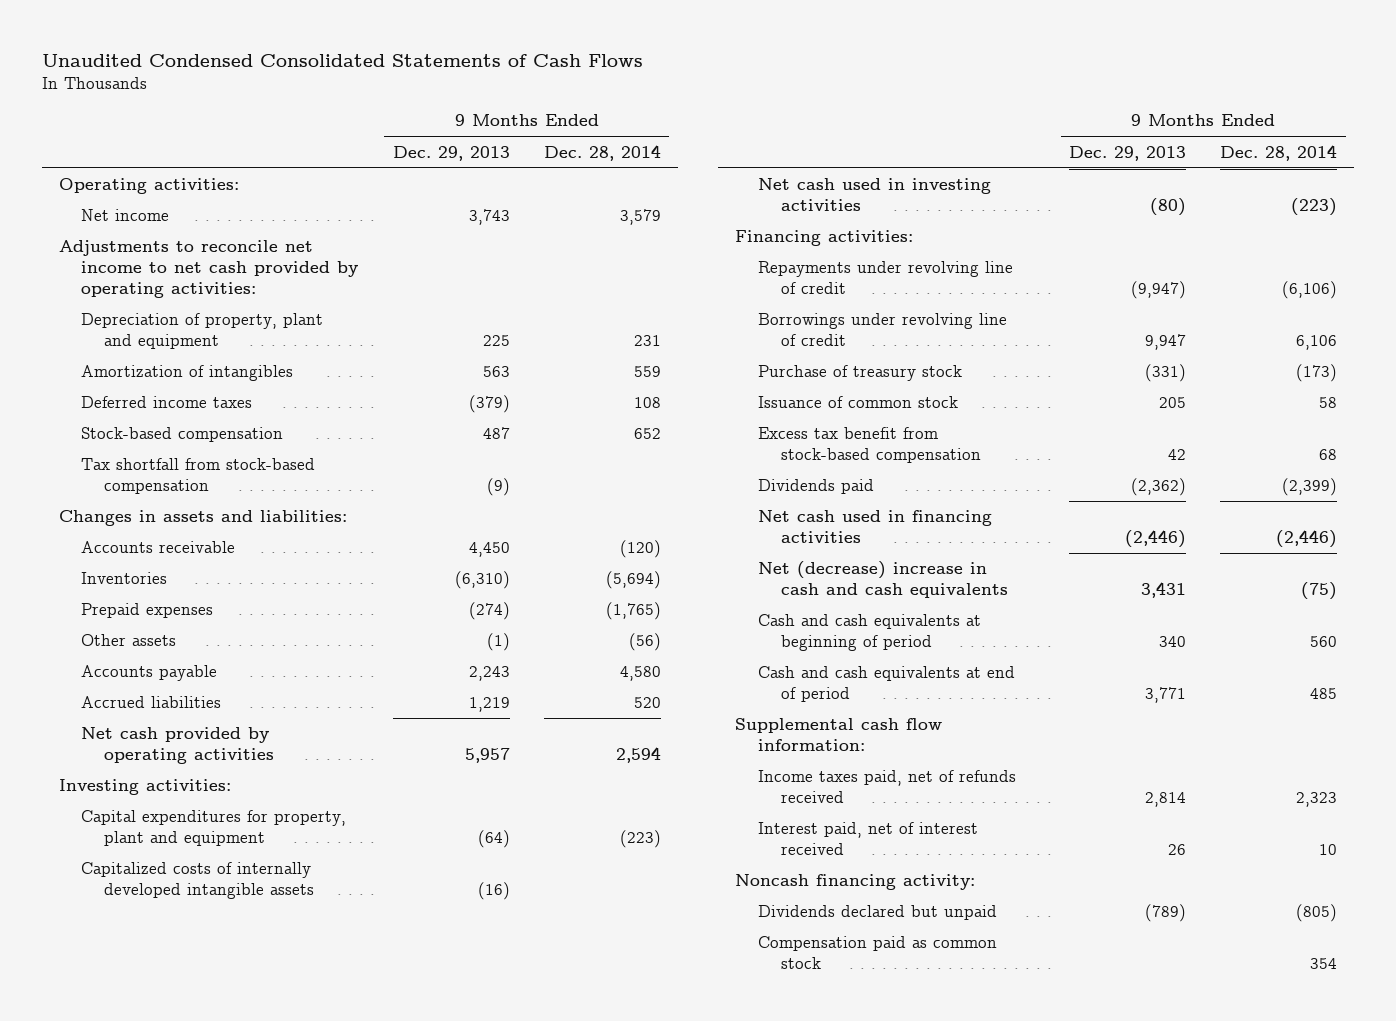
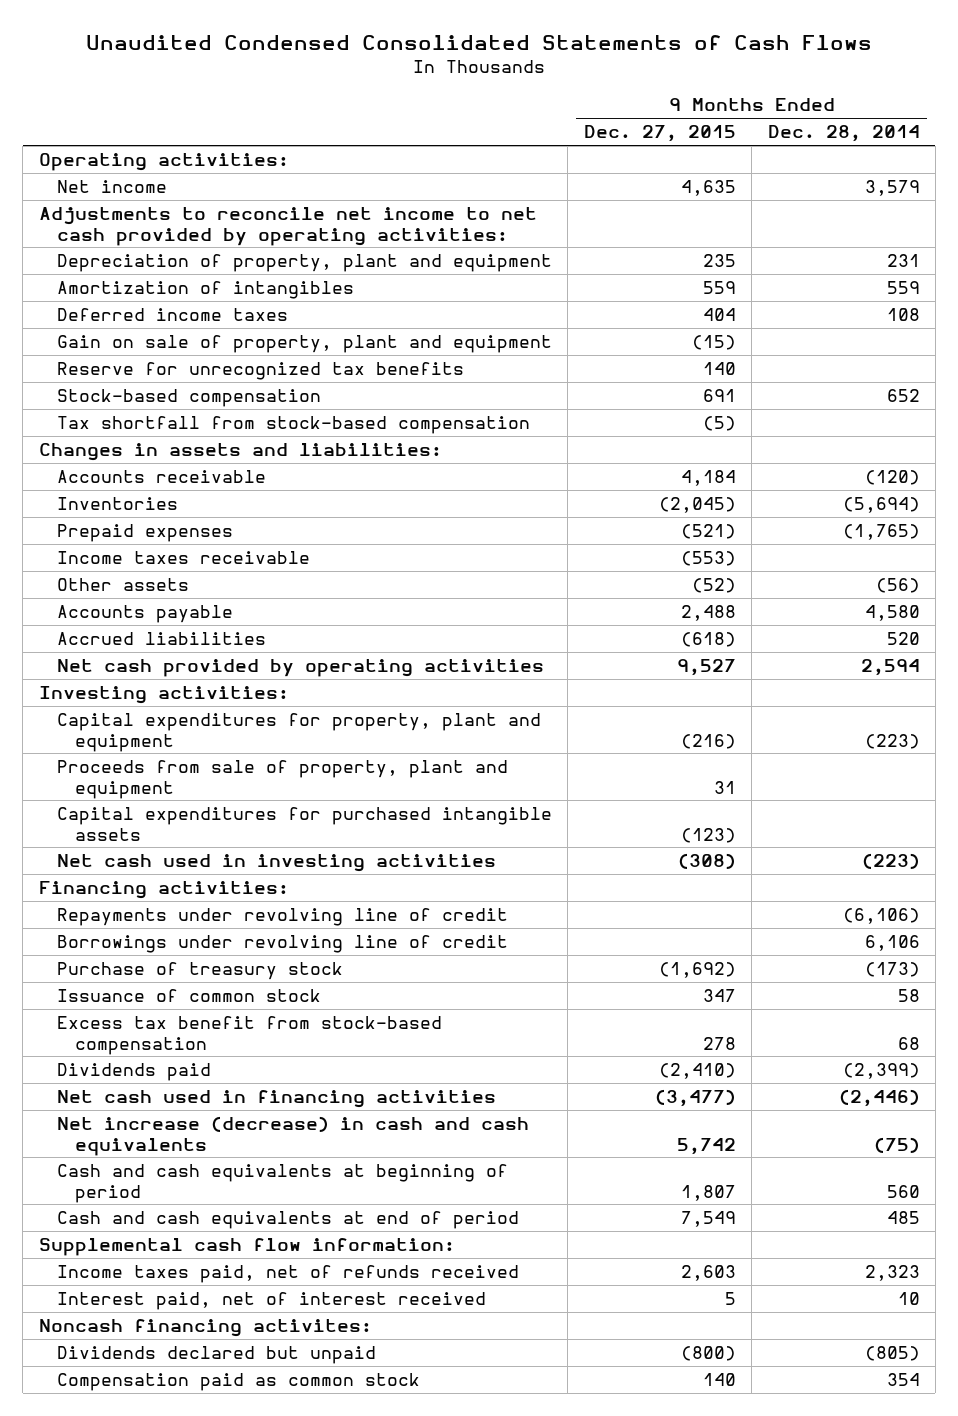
- | 9 Months Ended Dec. 29, 2013 | 9 Months Ended Dec. 28, 2014
+ | 9 Months Ended Dec. 27, 2015 | 9 Months Ended Dec. 28, 2014
+ Gain on sale of property, plant and equipment | (15) |
+ Reserve for unrecognized tax benefits | 140 |
+ Income taxes receivable | (553) |
- Capitalized costs of internally developed intangible assets | (16) |
+ Proceeds from sale of property, plant and equipment | 31 |
+ Capital expenditures for purchased intangible assets | (123) |
- Net (decrease) increase in cash and cash equivalents | 3,431 | (75)
+ Net increase (decrease) in cash and cash equivalents | 5,742 | (75)
- Noncash financing activity:
+ Noncash financing activites:

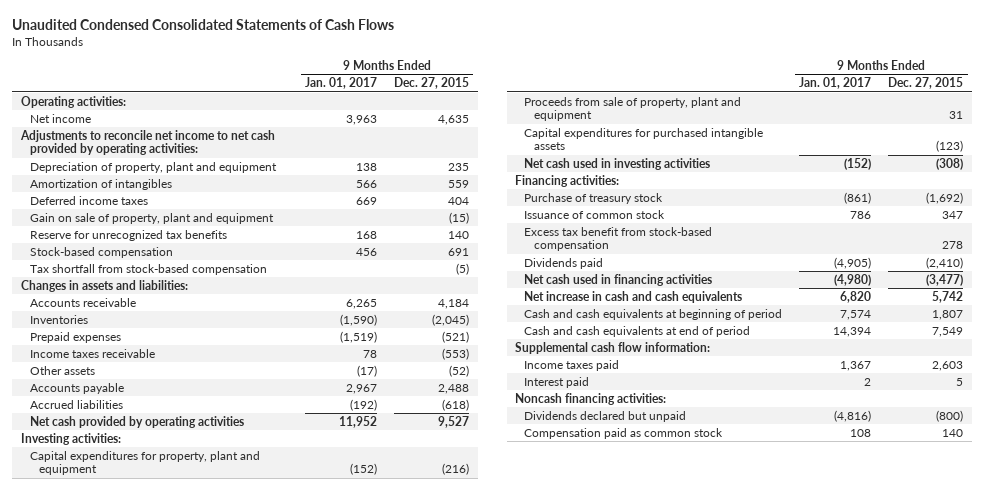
- | 9 Months Ended Dec. 27, 2015 | 9 Months Ended Dec. 28, 2014
+ | 9 Months Ended Jan. 01, 2017 | 9 Months Ended Dec. 27, 2015
- Repayments under revolving line of credit | | (6,106)
- Borrowings under revolving line of credit | | 6,106
- Net increase (decrease) in cash and cash equivalents | 5,742 | (75)
+ Net increase in cash and cash equivalents | 6,820 | 5,742
- Income taxes paid, net of refunds received | 2,603 | 2,323
- Interest paid, net of interest received | 5 | 10
- Noncash financing activites:
+ Income taxes paid | 1,367 | 2,603
+ Interest paid | 2 | 5
+ Noncash financing activities:

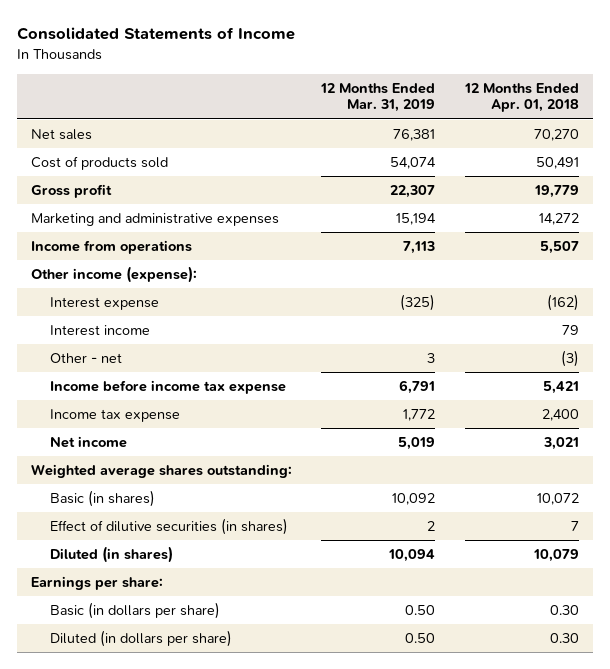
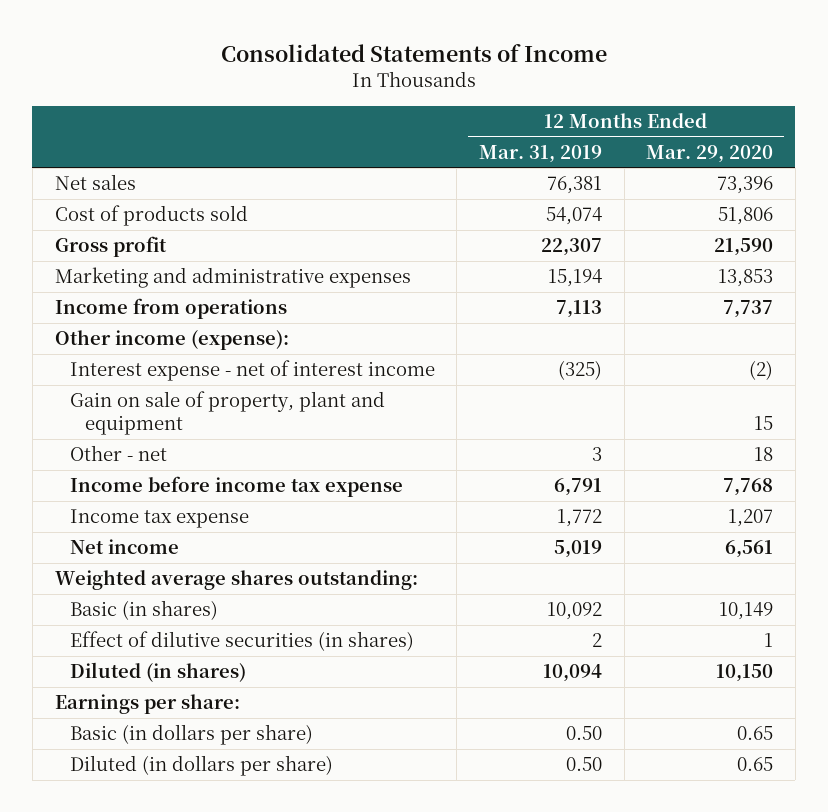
- | 12 Months Ended Mar. 31, 2019 | 12 Months Ended Apr. 01, 2018
+ | 12 Months Ended Mar. 31, 2019 | 12 Months Ended Mar. 29, 2020
- Interest expense | (325) | (162)
- Interest income | | 79
+ Interest expense - net of interest income | (325) | (2)
+ Gain on sale of property, plant and equipment | | 15

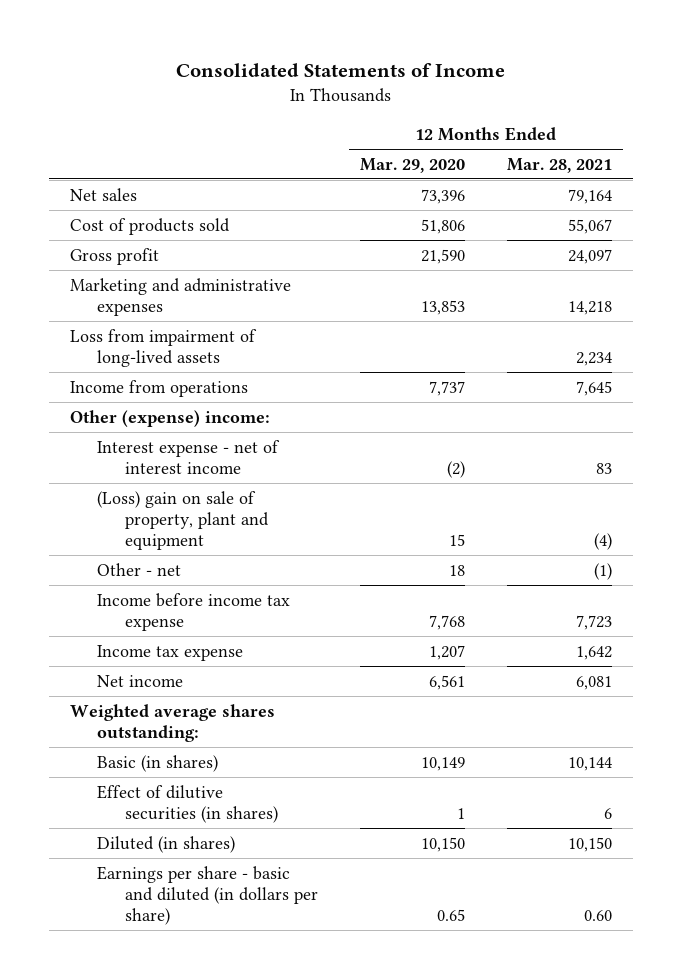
- | 12 Months Ended Mar. 31, 2019 | 12 Months Ended Mar. 29, 2020
+ | 12 Months Ended Mar. 29, 2020 | 12 Months Ended Mar. 28, 2021
+ Loss from impairment of long-lived assets | | 2,234
- Other income (expense):
+ Other (expense) income:
- Gain on sale of property, plant and equipment | | 15
+ (Loss) gain on sale of property, plant and equipment | 15 | (4)
- Earnings per share:
- Basic (in dollars per share) | 0.50 | 0.65
- Diluted (in dollars per share) | 0.50 | 0.65
+ Earnings per share - basic and diluted (in dollars per share) | 0.65 | 0.60

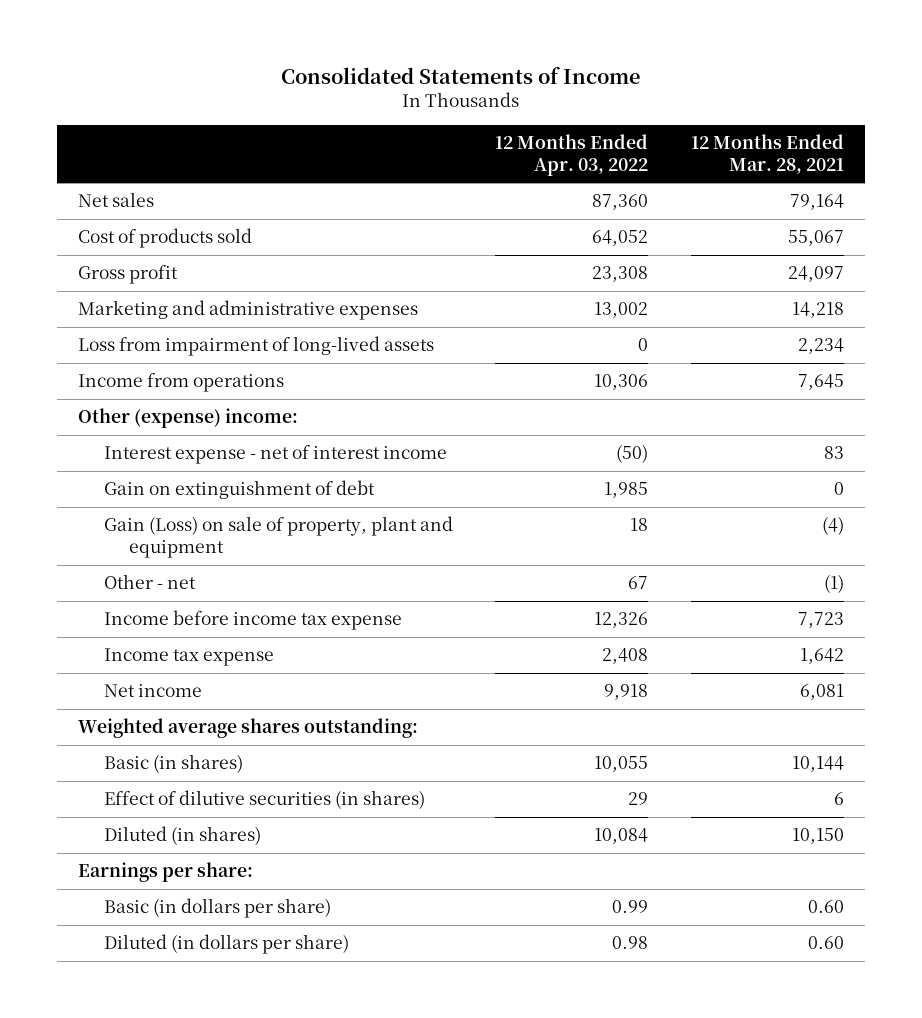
- | 12 Months Ended Mar. 29, 2020 | 12 Months Ended Mar. 28, 2021
+ | 12 Months Ended Apr. 03, 2022 | 12 Months Ended Mar. 28, 2021
- (Loss) gain on sale of property, plant and equipment | 15 | (4)
+ Gain on extinguishment of debt | 1,985 | 0
+ Gain (Loss) on sale of property, plant and equipment | 18 | (4)
- Earnings per share - basic and diluted (in dollars per share) | 0.65 | 0.60
+ Earnings per share:
+ Basic (in dollars per share) | 0.99 | 0.60
+ Diluted (in dollars per share) | 0.98 | 0.60

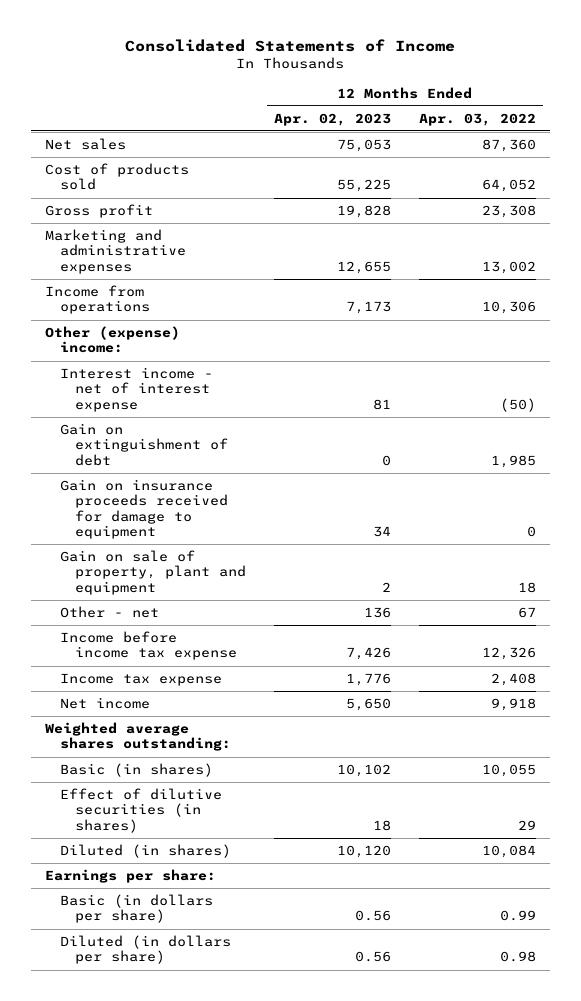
- | 12 Months Ended Apr. 03, 2022 | 12 Months Ended Mar. 28, 2021
+ | 12 Months Ended Apr. 02, 2023 | 12 Months Ended Apr. 03, 2022
- Loss from impairment of long-lived assets | 0 | 2,234
- Interest expense - net of interest income | (50) | 83
+ Interest income - net of interest expense | 81 | (50)
- Gain (Loss) on sale of property, plant and equipment | 18 | (4)
+ Gain on insurance proceeds received for damage to equipment | 34 | 0
+ Gain on sale of property, plant and equipment | 2 | 18

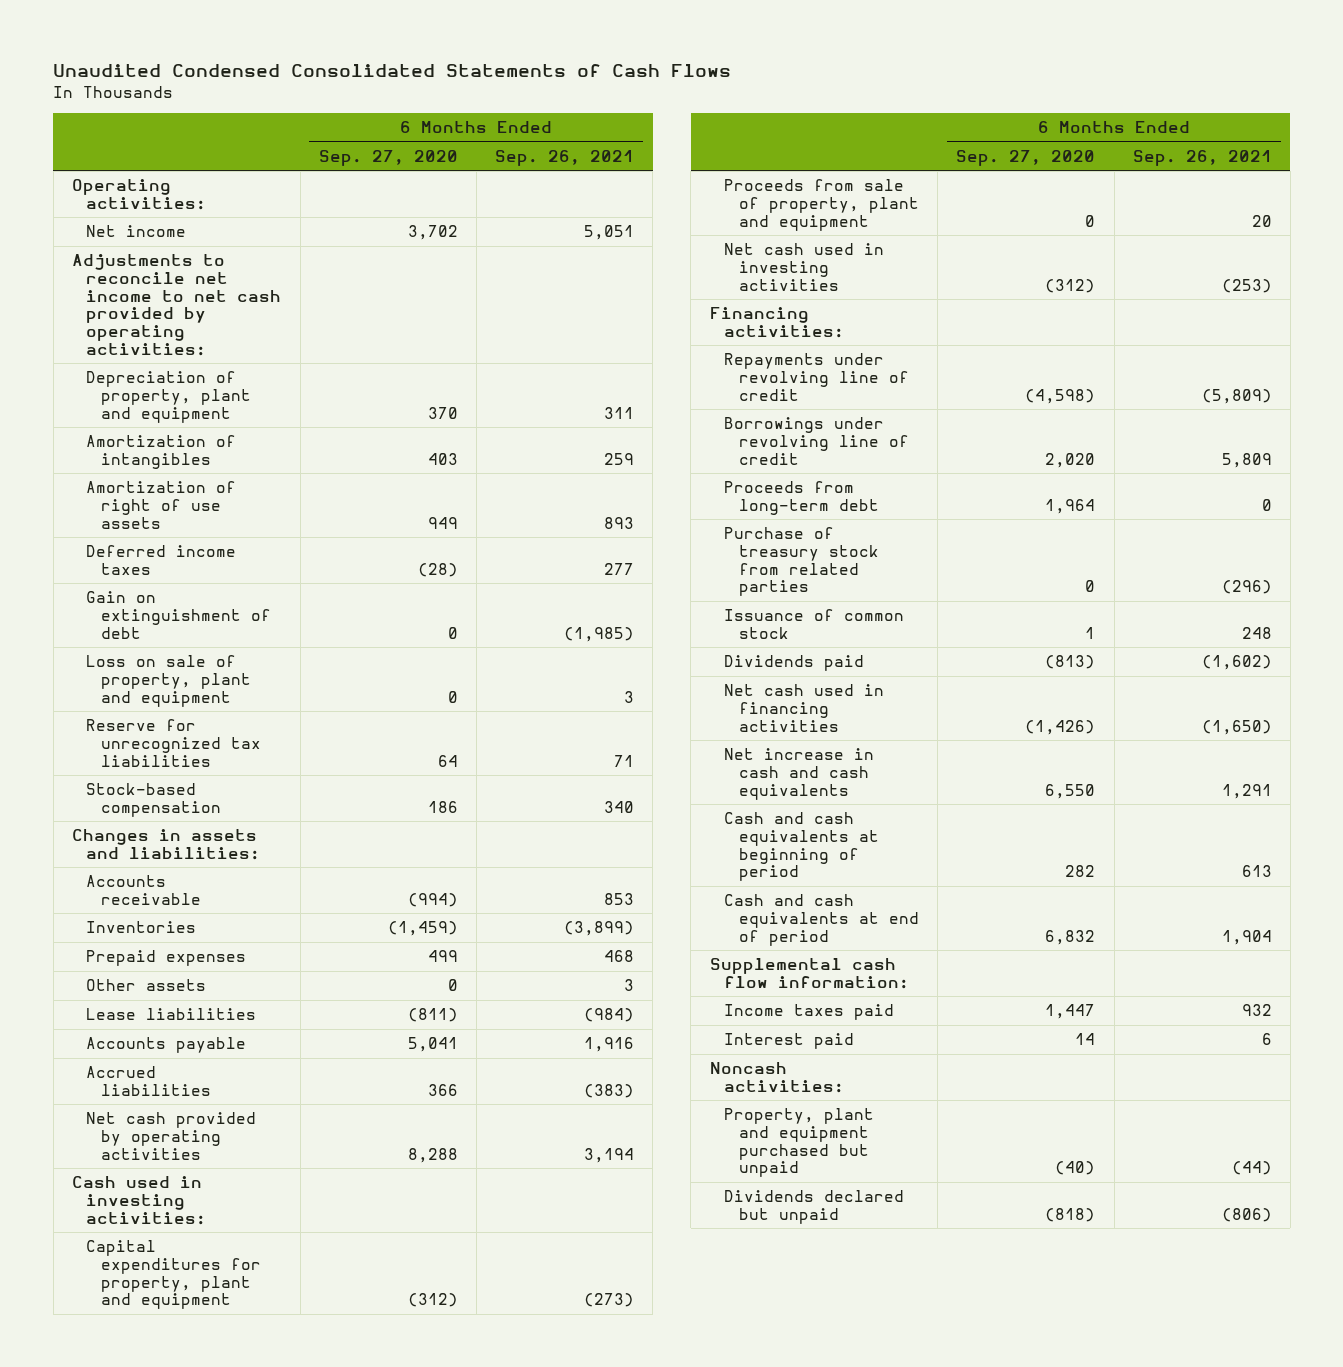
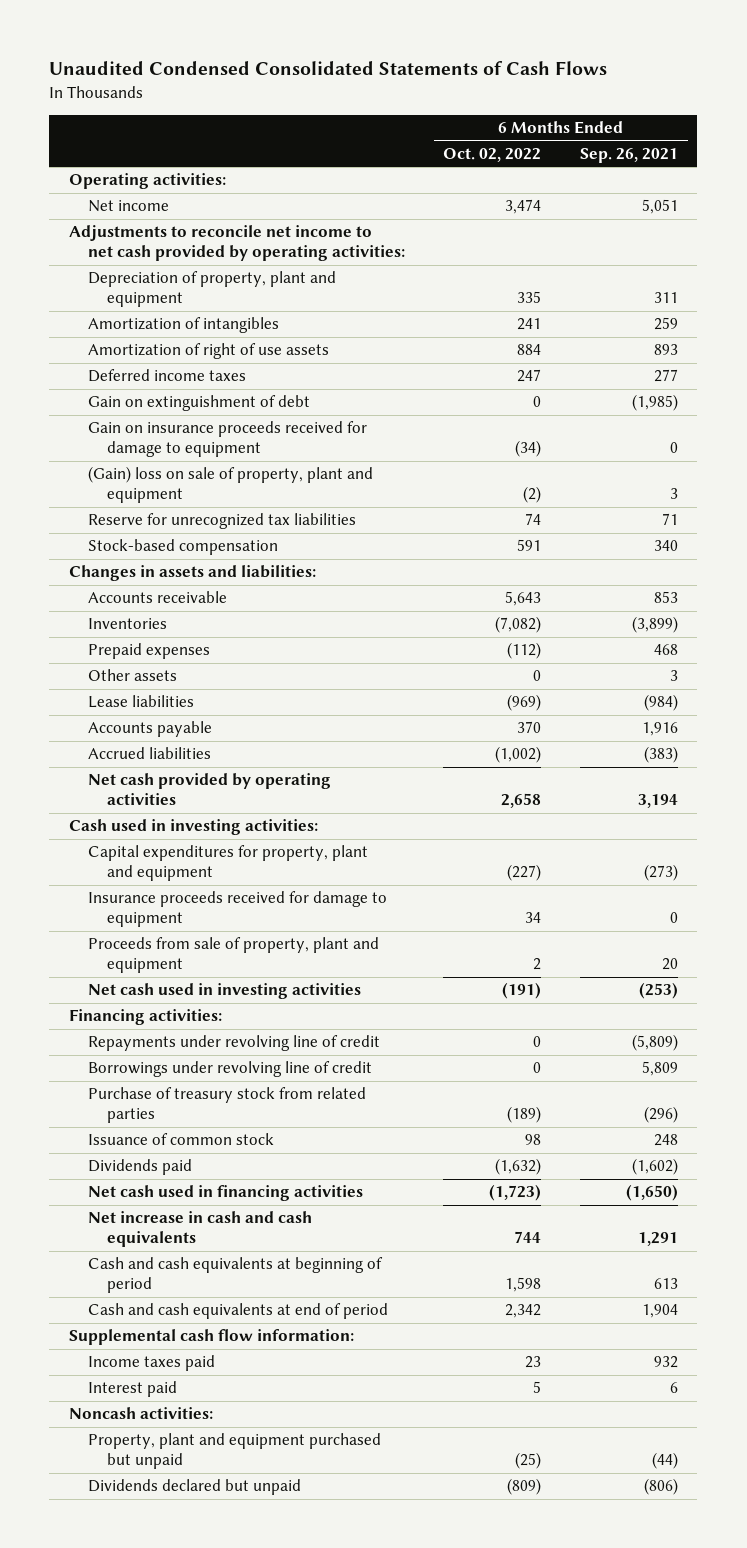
- | 6 Months Ended Sep. 27, 2020 | 6 Months Ended Sep. 26, 2021
+ | 6 Months Ended Oct. 02, 2022 | 6 Months Ended Sep. 26, 2021
- Loss on sale of property, plant and equipment | 0 | 3
+ Gain on insurance proceeds received for damage to equipment | (34) | 0
+ (Gain) loss on sale of property, plant and equipment | (2) | 3
+ Insurance proceeds received for damage to equipment | 34 | 0
- Proceeds from long-term debt | 1,964 | 0

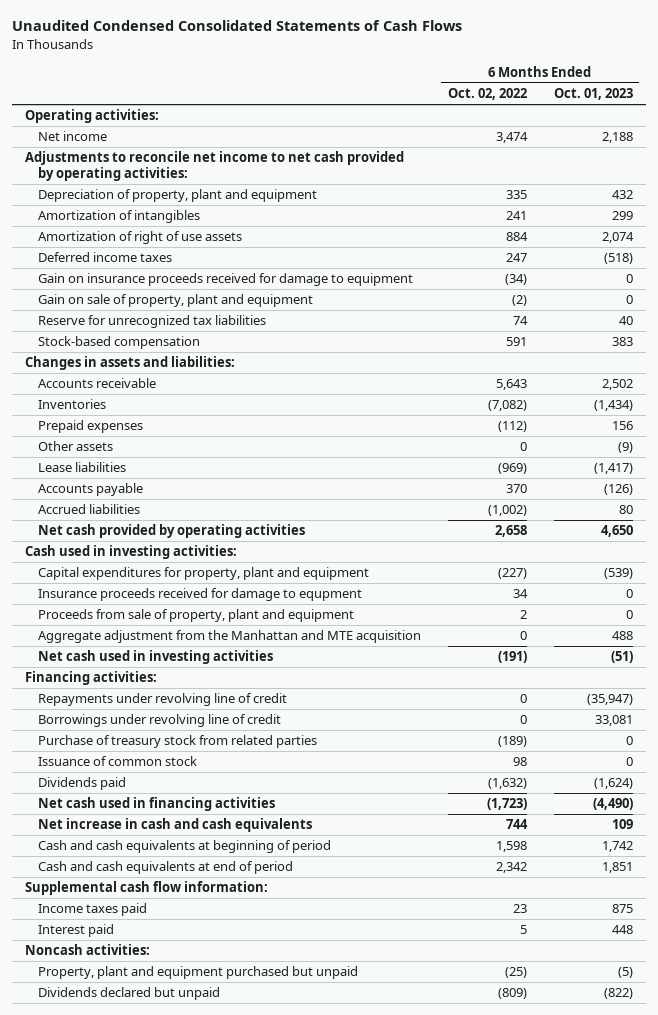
- | 6 Months Ended Oct. 02, 2022 | 6 Months Ended Sep. 26, 2021
+ | 6 Months Ended Oct. 02, 2022 | 6 Months Ended Oct. 01, 2023
- Gain on extinguishment of debt | 0 | (1,985)
- (Gain) loss on sale of property, plant and equipment | (2) | 3
+ Gain on sale of property, plant and equipment | (2) | 0
- Insurance proceeds received for damage to equipment | 34 | 0
+ Insurance proceeds received for damage to equpment | 34 | 0
+ Aggregate adjustment from the Manhattan and MTE acquisition | 0 | 488

